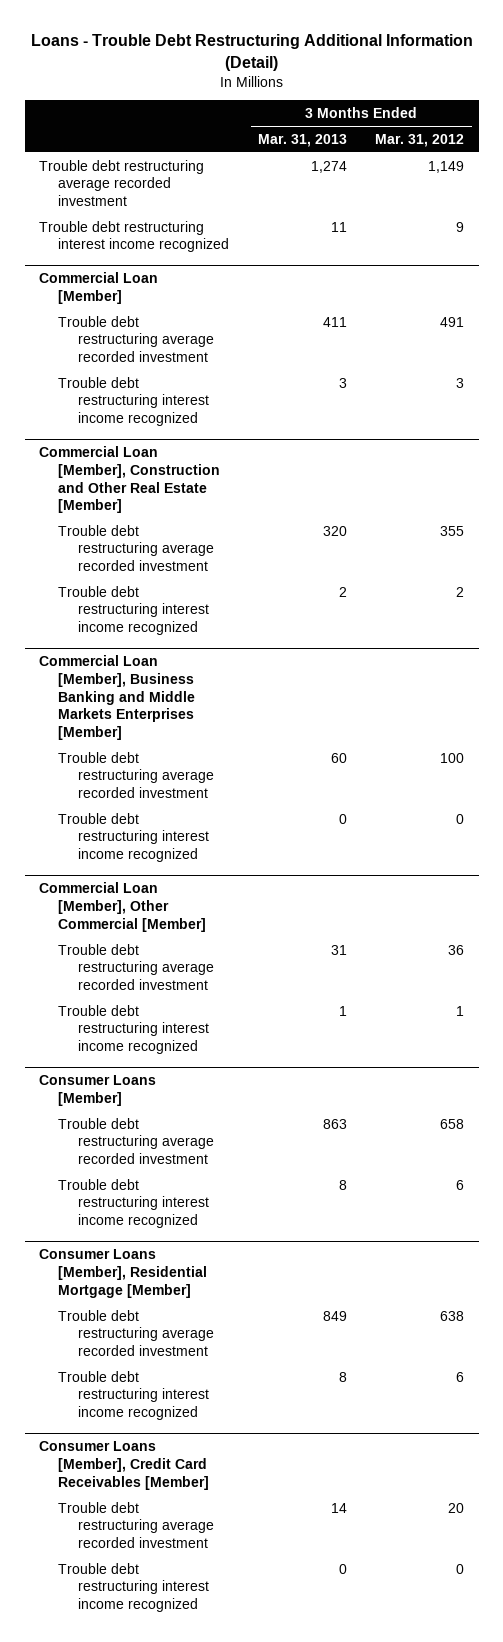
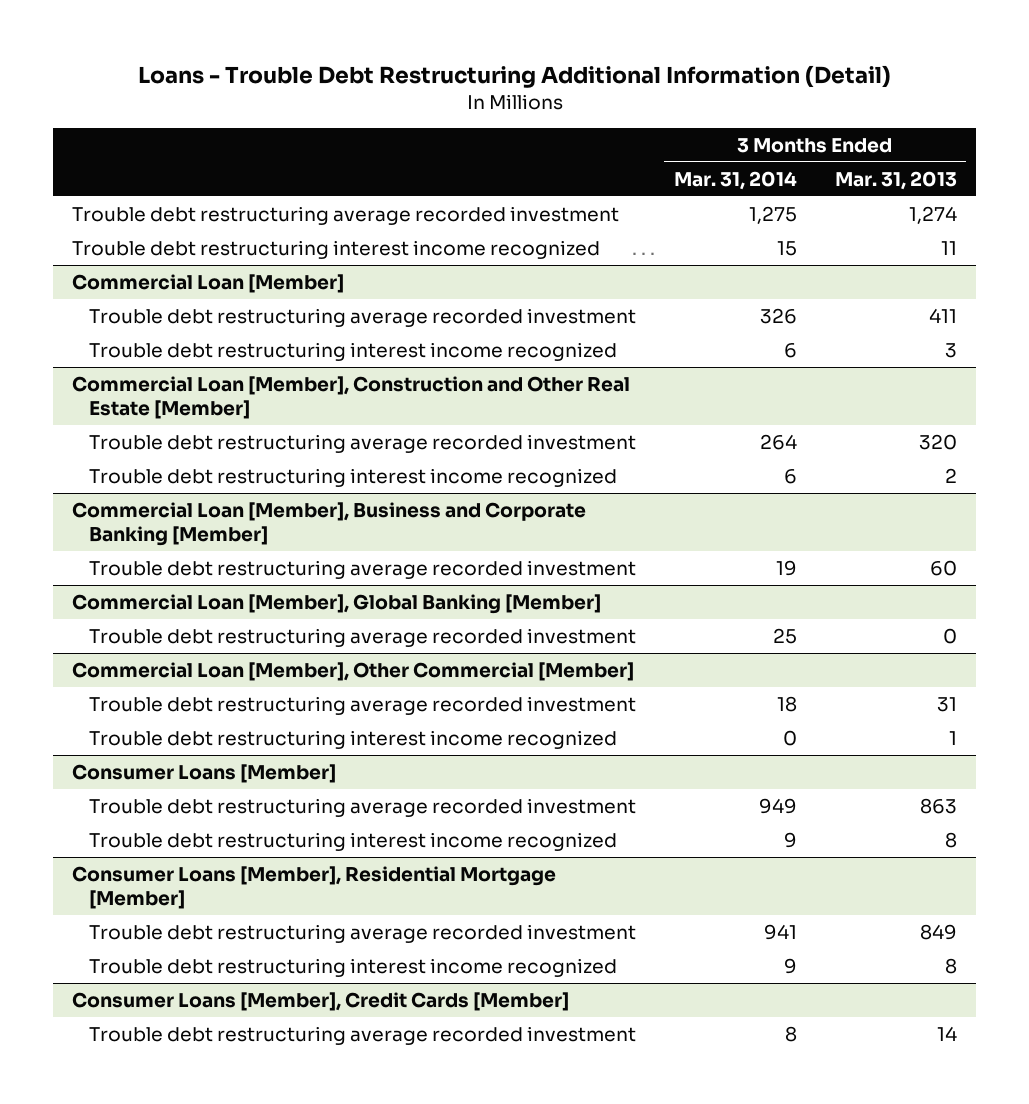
- | 3 Months Ended Mar. 31, 2013 | 3 Months Ended Mar. 31, 2012
+ | 3 Months Ended Mar. 31, 2014 | 3 Months Ended Mar. 31, 2013
- Commercial Loan [Member], Business Banking and Middle Markets Enterprises [Member]
+ Commercial Loan [Member], Business and Corporate Banking [Member]
- Trouble debt restructuring interest income recognized | 0 | 0
+ Commercial Loan [Member], Global Banking [Member]
+ Trouble debt restructuring average recorded investment | 25 | 0
- Consumer Loans [Member], Credit Card Receivables [Member]
+ Consumer Loans [Member], Credit Cards [Member]
- Trouble debt restructuring interest income recognized | 0 | 0

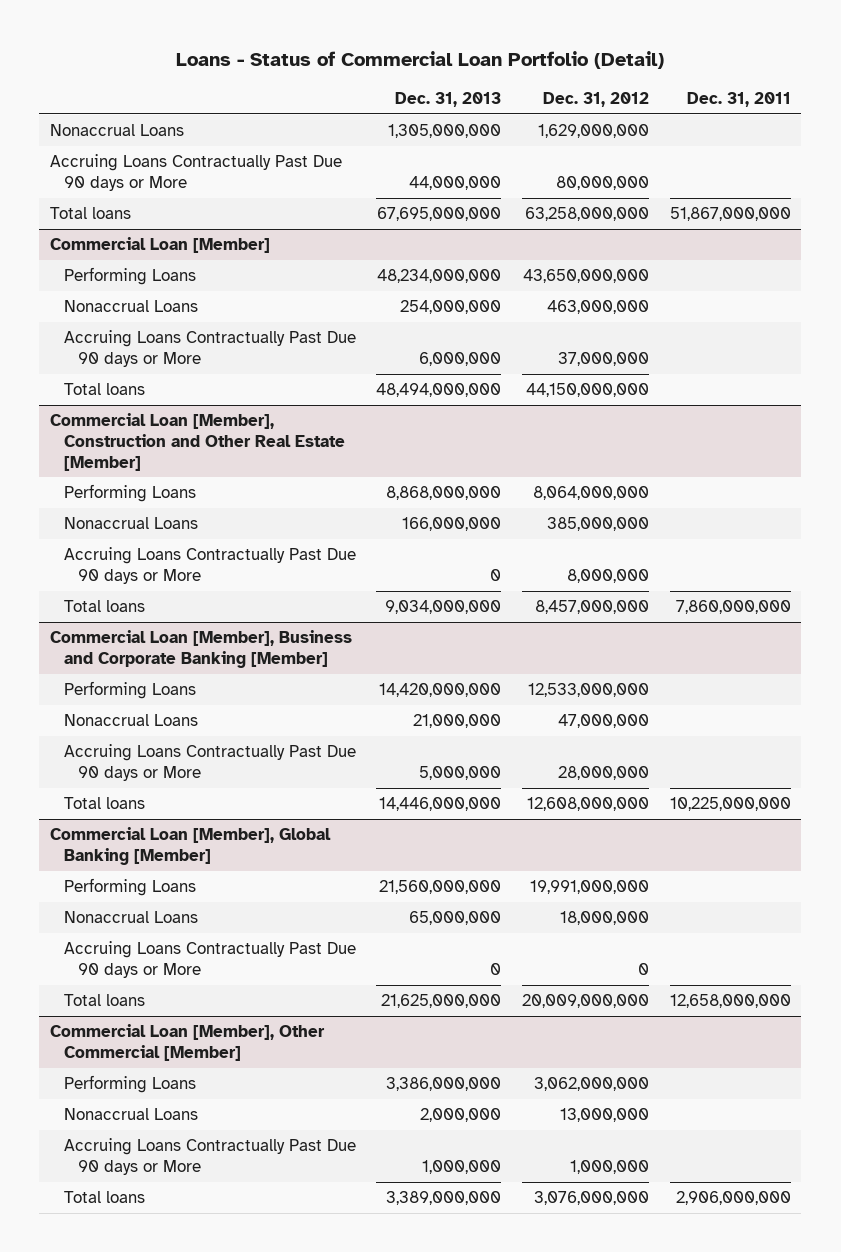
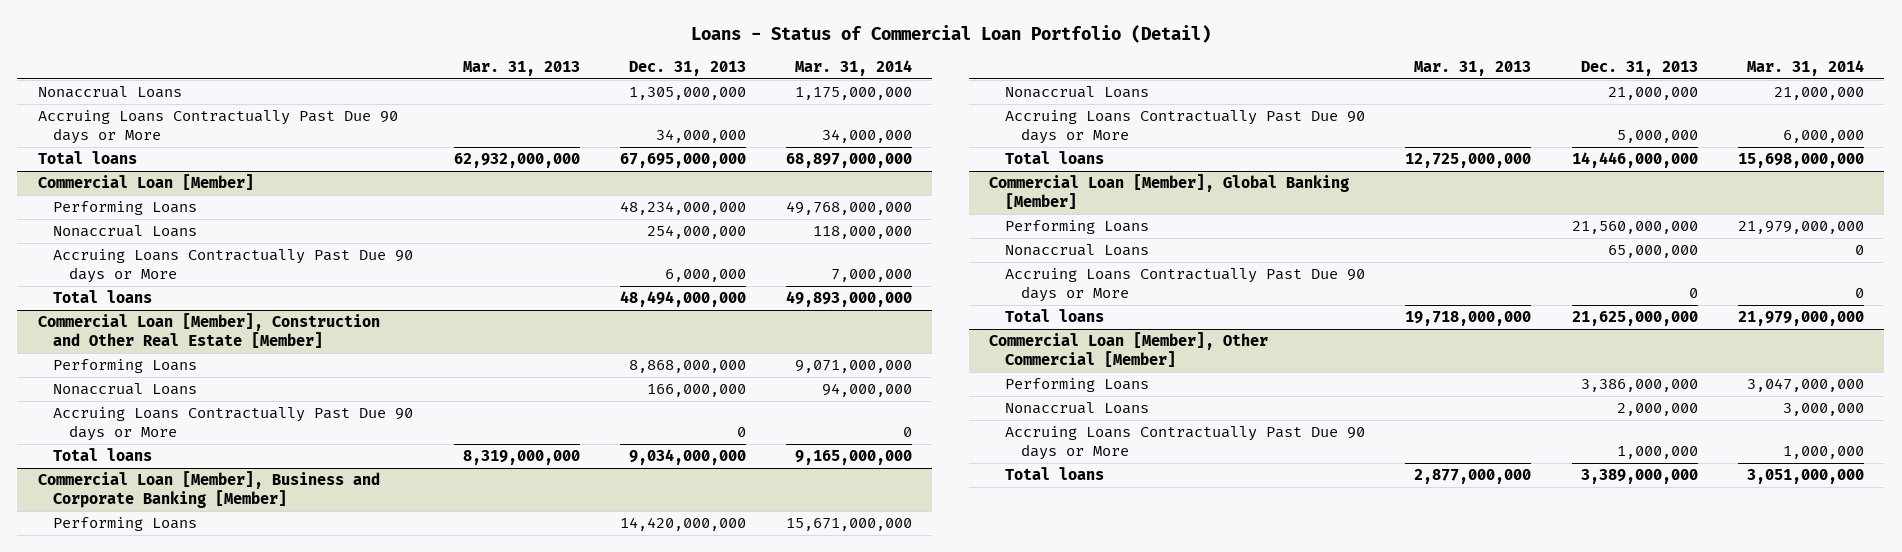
- | Dec. 31, 2013 | Dec. 31, 2012 | Dec. 31, 2011
+ | Mar. 31, 2013 | Dec. 31, 2013 | Mar. 31, 2014
- Accruing Loans Contractually Past Due 90 days or More | 44,000,000 | 80,000,000 |
+ Accruing Loans Contractually Past Due 90 days or More | | 34,000,000 | 34,000,000

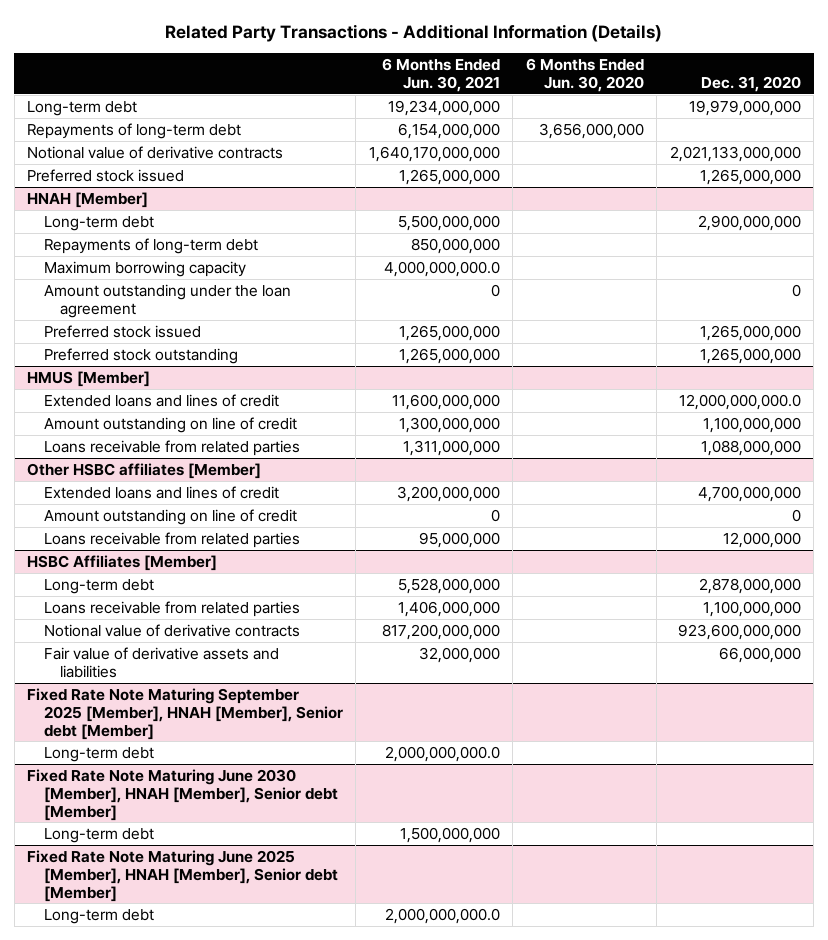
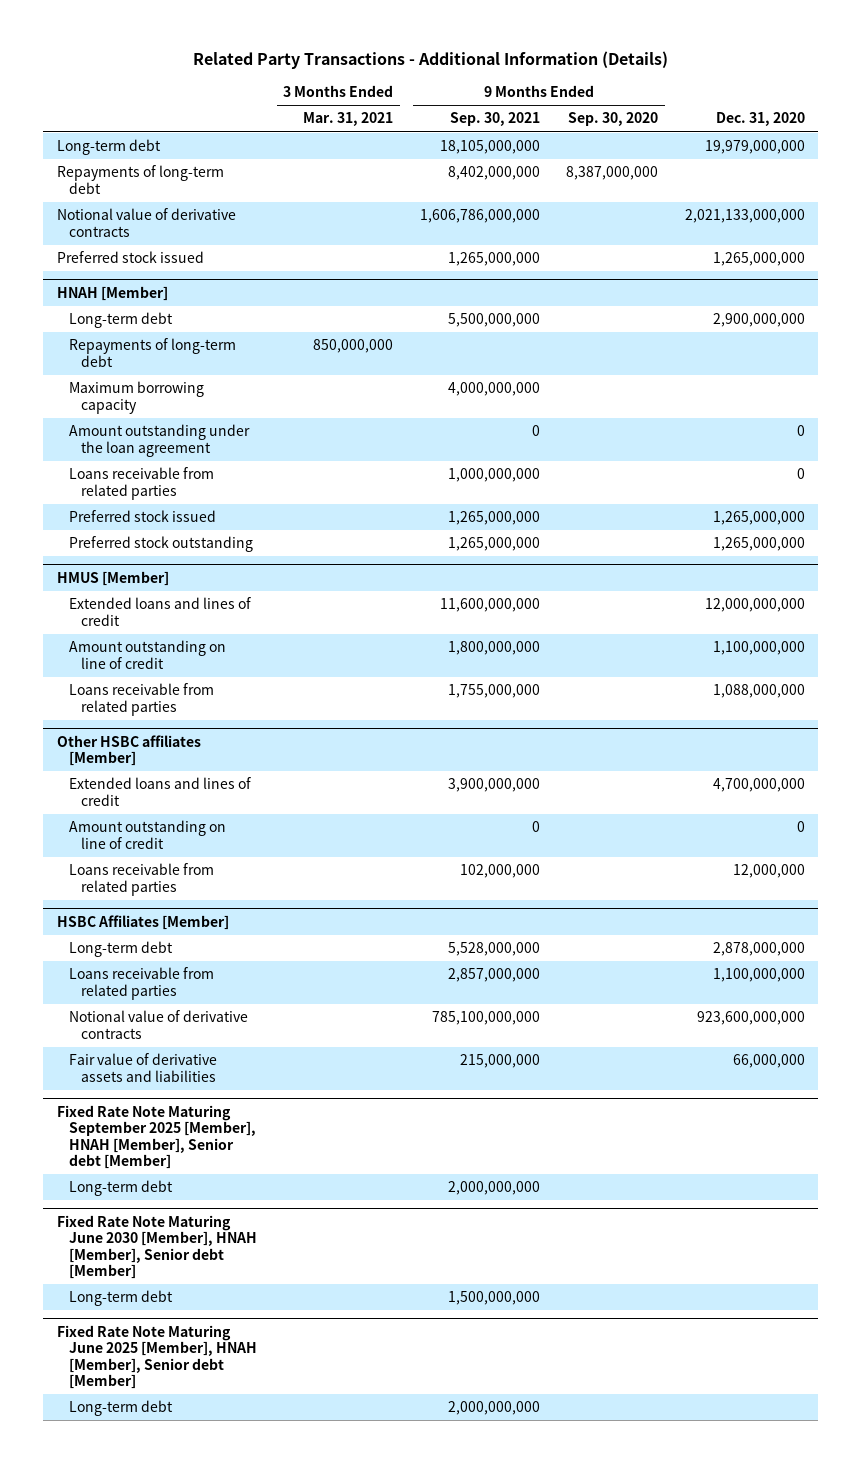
- | 6 Months Ended Jun. 30, 2021 | 6 Months Ended Jun. 30, 2020 | Dec. 31, 2020
+ | 3 Months Ended Mar. 31, 2021 | 9 Months Ended Sep. 30, 2021 | 9 Months Ended Sep. 30, 2020 | Dec. 31, 2020
@ HNAH [Member]
+ Loans receivable from related parties | | 1,000,000,000 | | 0
@ HMUS [Member]
- Extended loans and lines of credit | 11,600,000,000 | | 12,000,000,000.0
+ Extended loans and lines of credit | | 11,600,000,000 | | 12,000,000,000

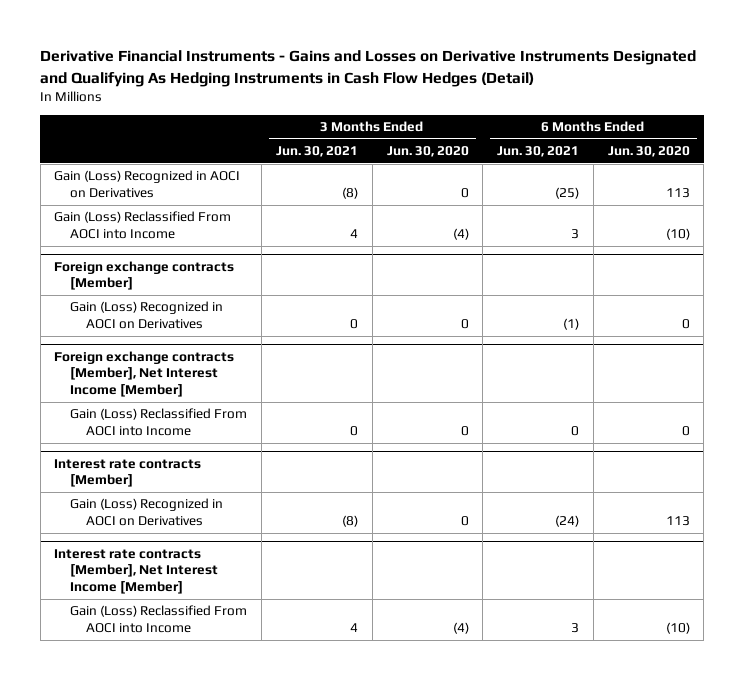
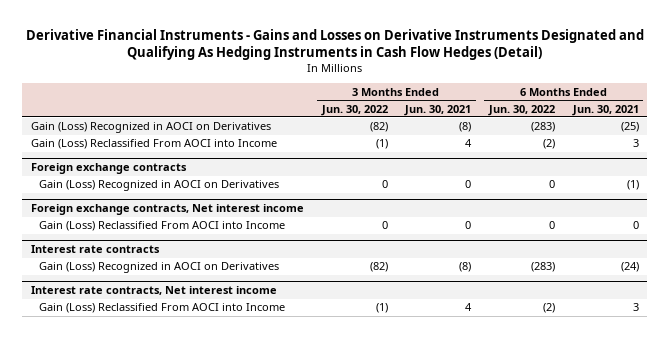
- | 3 Months Ended Jun. 30, 2021 | 3 Months Ended Jun. 30, 2020 | 6 Months Ended Jun. 30, 2021 | 6 Months Ended Jun. 30, 2020
+ | 3 Months Ended Jun. 30, 2022 | 3 Months Ended Jun. 30, 2021 | 6 Months Ended Jun. 30, 2022 | 6 Months Ended Jun. 30, 2021
- Foreign exchange contracts [Member]
+ Foreign exchange contracts
- Foreign exchange contracts [Member], Net Interest Income [Member]
+ Foreign exchange contracts, Net interest income
- Interest rate contracts [Member]
+ Interest rate contracts
- Interest rate contracts [Member], Net Interest Income [Member]
+ Interest rate contracts, Net interest income

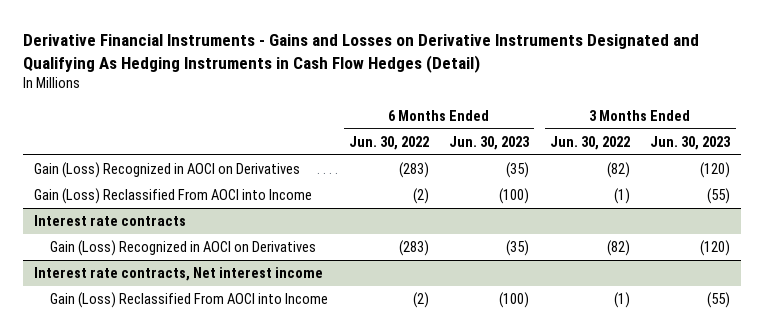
- | 3 Months Ended Jun. 30, 2022 | 3 Months Ended Jun. 30, 2021 | 6 Months Ended Jun. 30, 2022 | 6 Months Ended Jun. 30, 2021
+ | 6 Months Ended Jun. 30, 2022 | 6 Months Ended Jun. 30, 2023 | 3 Months Ended Jun. 30, 2022 | 3 Months Ended Jun. 30, 2023
- Foreign exchange contracts
- Gain (Loss) Recognized in AOCI on Derivatives | 0 | 0 | 0 | (1)
- Foreign exchange contracts, Net interest income
- Gain (Loss) Reclassified From AOCI into Income | 0 | 0 | 0 | 0

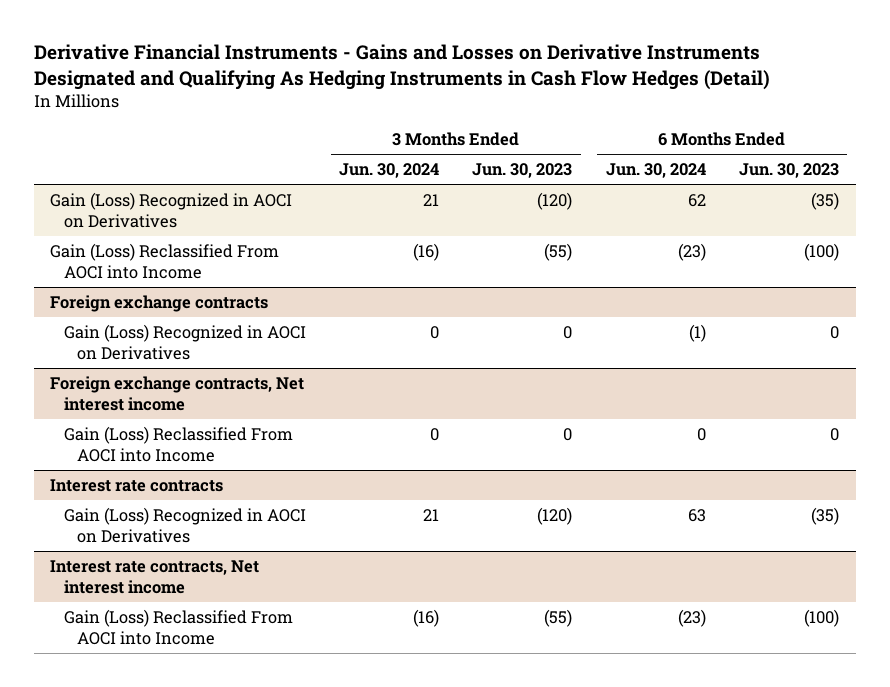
- | 6 Months Ended Jun. 30, 2022 | 6 Months Ended Jun. 30, 2023 | 3 Months Ended Jun. 30, 2022 | 3 Months Ended Jun. 30, 2023
+ | 3 Months Ended Jun. 30, 2024 | 3 Months Ended Jun. 30, 2023 | 6 Months Ended Jun. 30, 2024 | 6 Months Ended Jun. 30, 2023
+ Foreign exchange contracts
+ Gain (Loss) Recognized in AOCI on Derivatives | 0 | 0 | (1) | 0
+ Foreign exchange contracts, Net interest income
+ Gain (Loss) Reclassified From AOCI into Income | 0 | 0 | 0 | 0

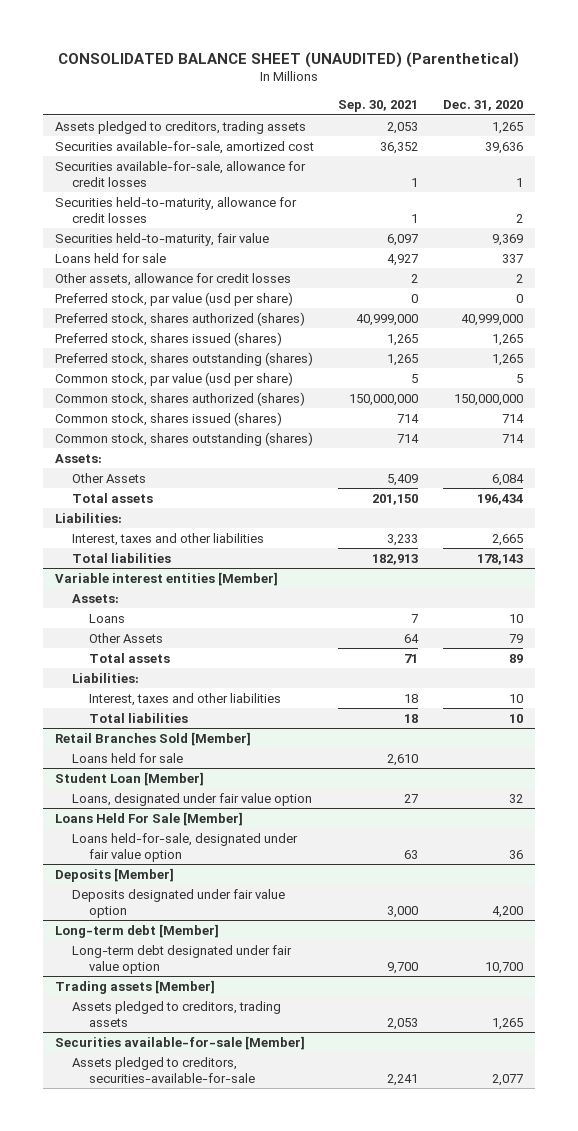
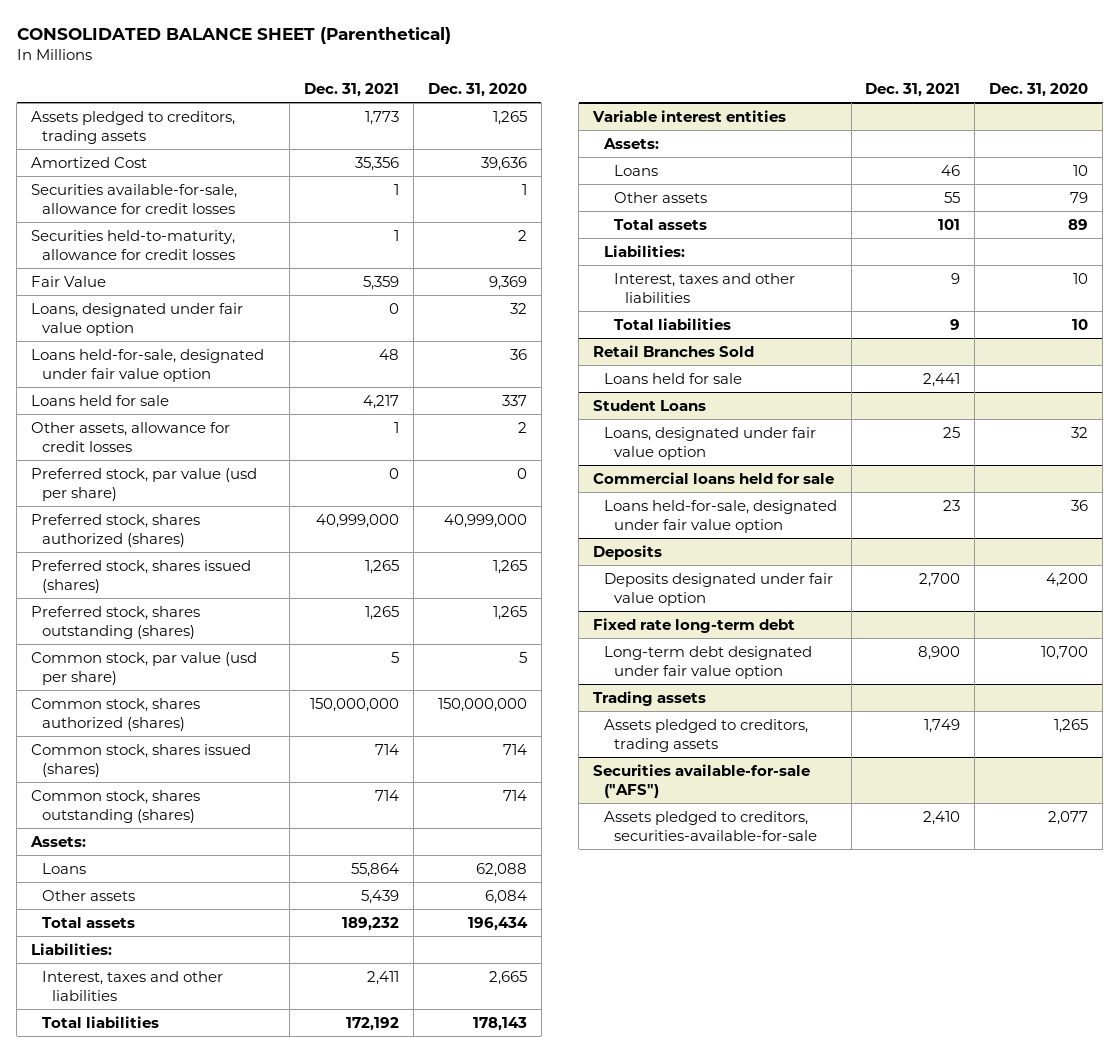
- CONSOLIDATED BALANCE SHEET (UNAUDITED) (Parenthetical)
+ CONSOLIDATED BALANCE SHEET (Parenthetical)
- | Sep. 30, 2021 | Dec. 31, 2020
+ | Dec. 31, 2021 | Dec. 31, 2020
- Securities available-for-sale, amortized cost | 36,352 | 39,636
+ Amortized Cost | 35,356 | 39,636
- Securities held-to-maturity, fair value | 6,097 | 9,369
+ Fair Value | 5,359 | 9,369
+ Loans, designated under fair value option | 0 | 32
+ Loans held-for-sale, designated under fair value option | 48 | 36
- Other Assets | 5,409 | 6,084
+ Loans | 55,864 | 62,088
+ Other assets | 5,439 | 6,084
- Variable interest entities [Member]
+ Variable interest entities
- Other Assets | 64 | 79
+ Other assets | 55 | 79
- Retail Branches Sold [Member]
+ Retail Branches Sold
- Student Loan [Member]
+ Student Loans
- Loans Held For Sale [Member]
+ Commercial loans held for sale
- Deposits [Member]
+ Deposits
- Long-term debt [Member]
+ Fixed rate long-term debt
- Trading assets [Member]
+ Trading assets
- Securities available-for-sale [Member]
+ Securities available-for-sale ("AFS")

